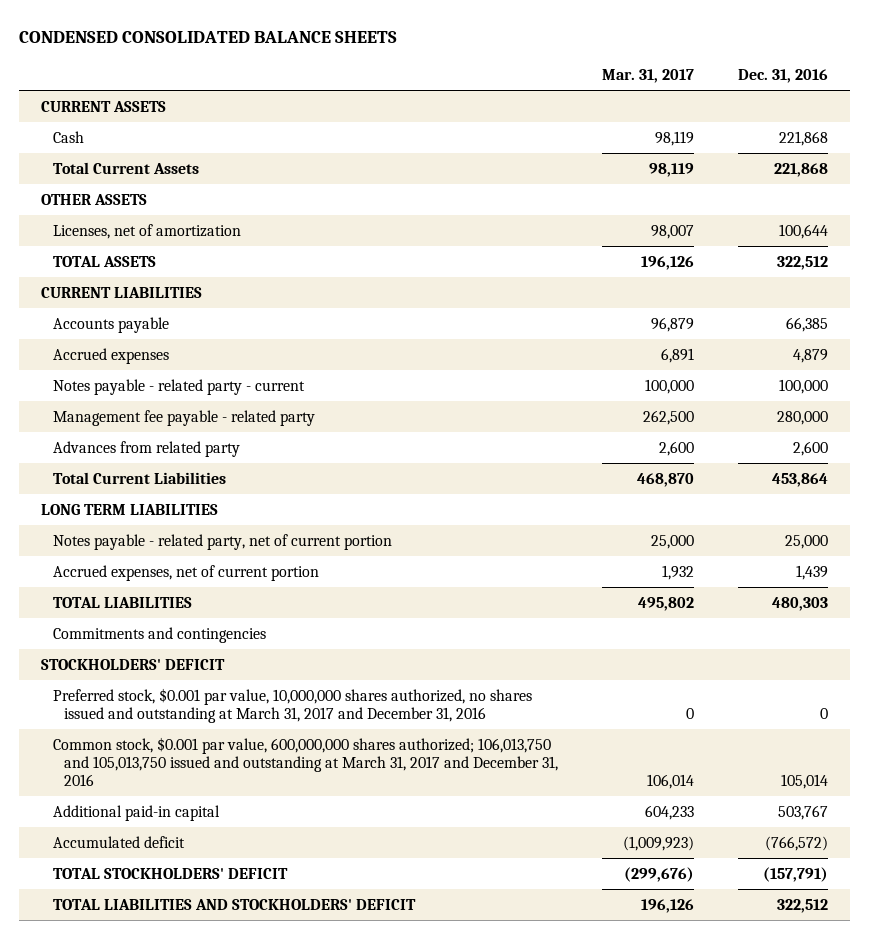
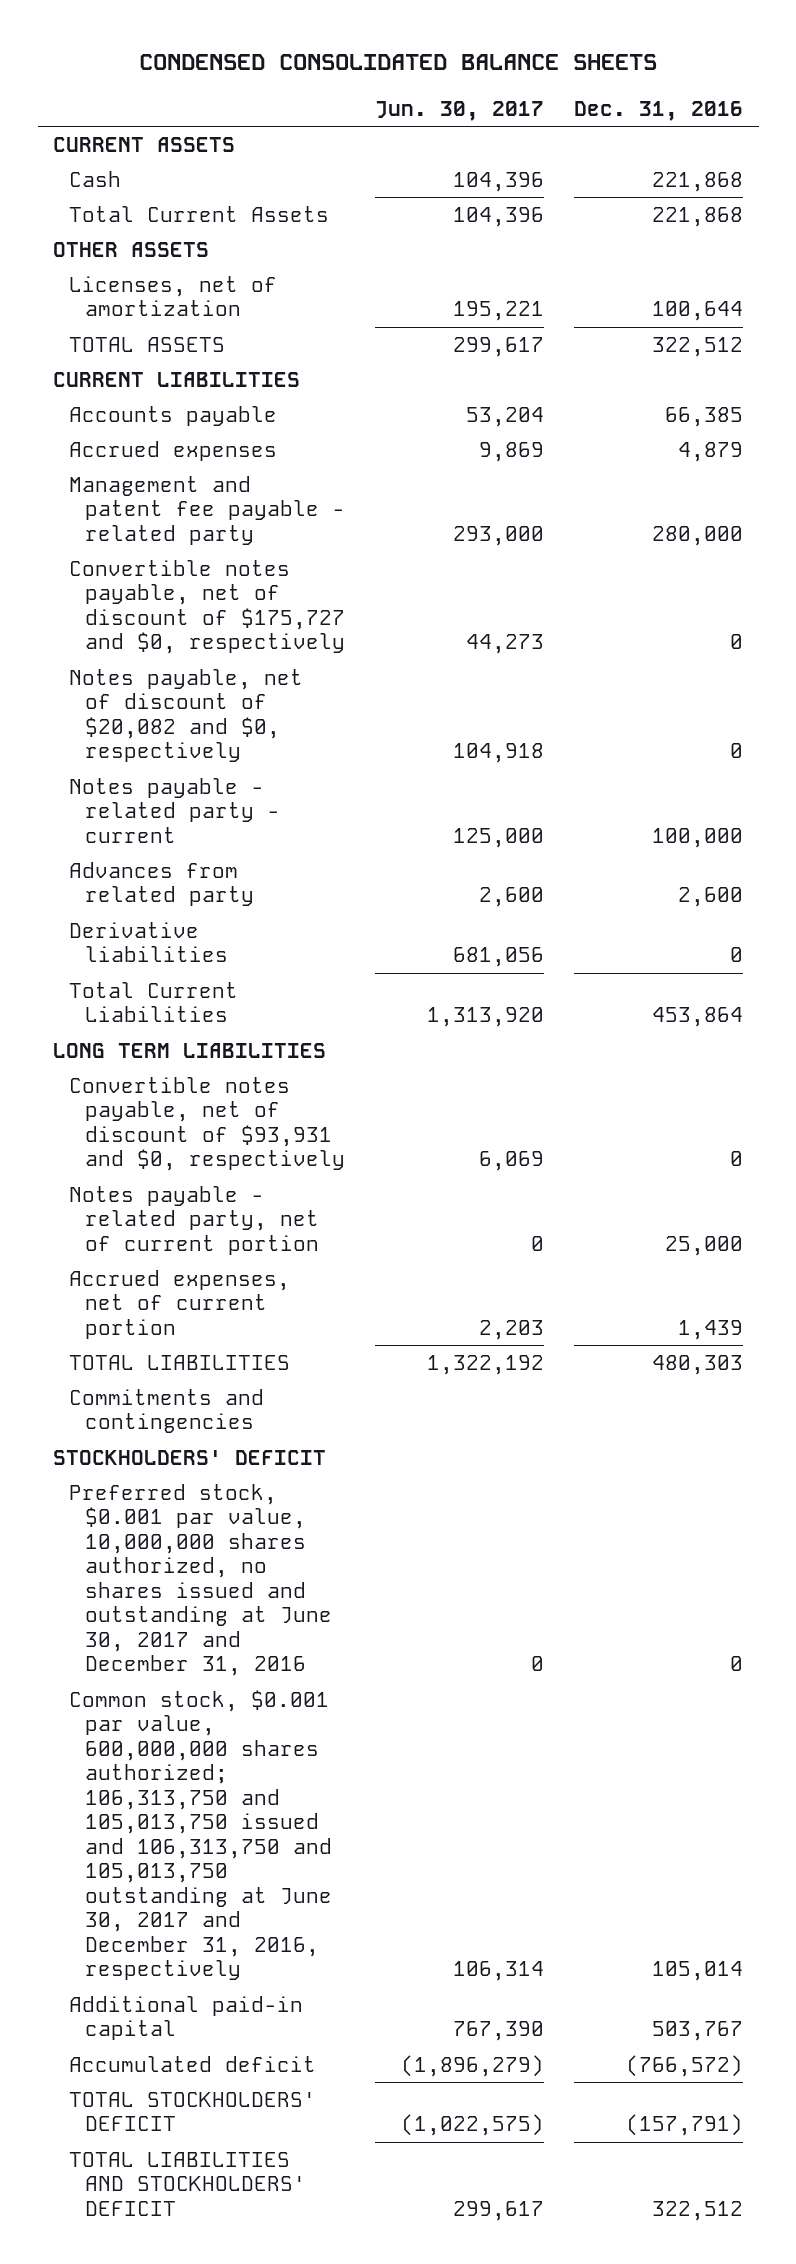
- | Mar. 31, 2017 | Dec. 31, 2016
+ | Jun. 30, 2017 | Dec. 31, 2016
+ Management and patent fee payable - related party | 293,000 | 280,000
+ Convertible notes payable, net of discount of $175,727 and $0, respectively | 44,273 | 0
+ Notes payable, net of discount of $20,082 and $0, respectively | 104,918 | 0
- Management fee payable - related party | 262,500 | 280,000
+ Derivative liabilities | 681,056 | 0
+ Convertible notes payable, net of discount of $93,931 and $0, respectively | 6,069 | 0
- Preferred stock, $0.001 par value, 10,000,000 shares authorized, no shares issued and outstanding at March 31, 2017 and December 31, 2016 | 0 | 0
- Common stock, $0.001 par value, 600,000,000 shares authorized; 106,013,750 and 105,013,750 issued and outstanding at March 31, 2017 and December 31, 2016 | 106,014 | 105,014
+ Preferred stock, $0.001 par value, 10,000,000 shares authorized, no shares issued and outstanding at June 30, 2017 and December 31, 2016 | 0 | 0
+ Common stock, $0.001 par value, 600,000,000 shares authorized; 106,313,750 and 105,013,750 issued and 106,313,750 and 105,013,750 outstanding at June 30, 2017 and December 31, 2016, respectively | 106,314 | 105,014

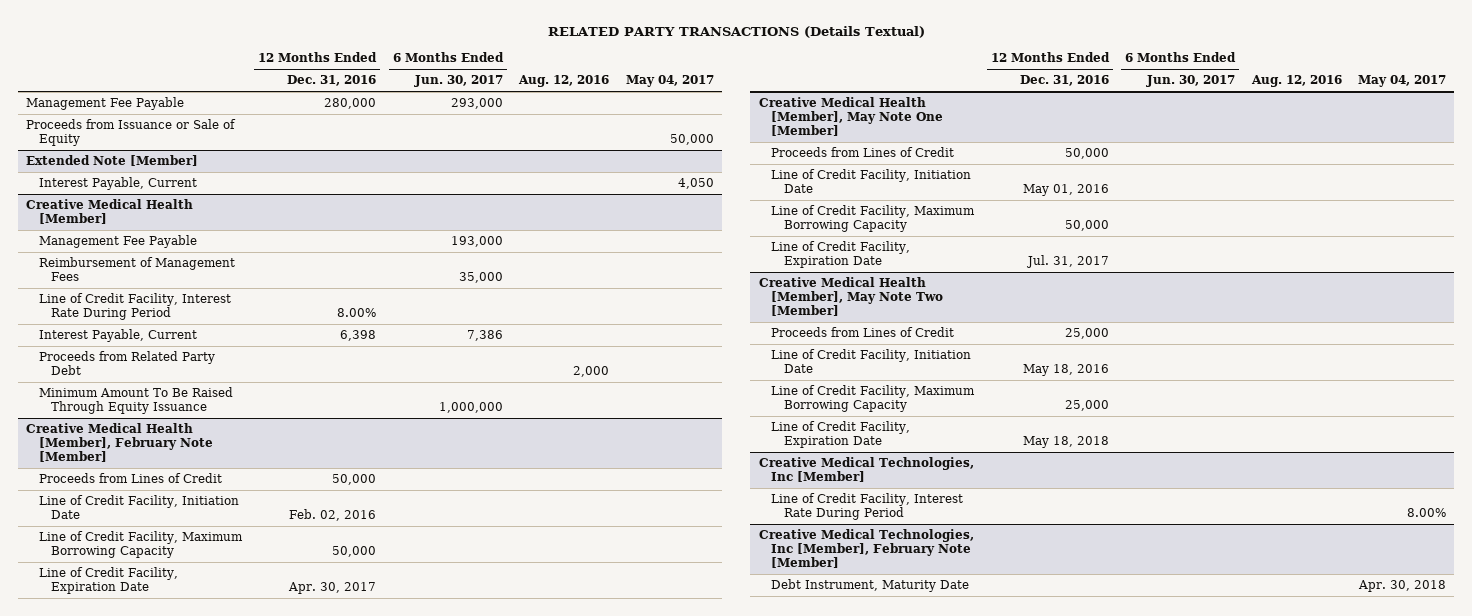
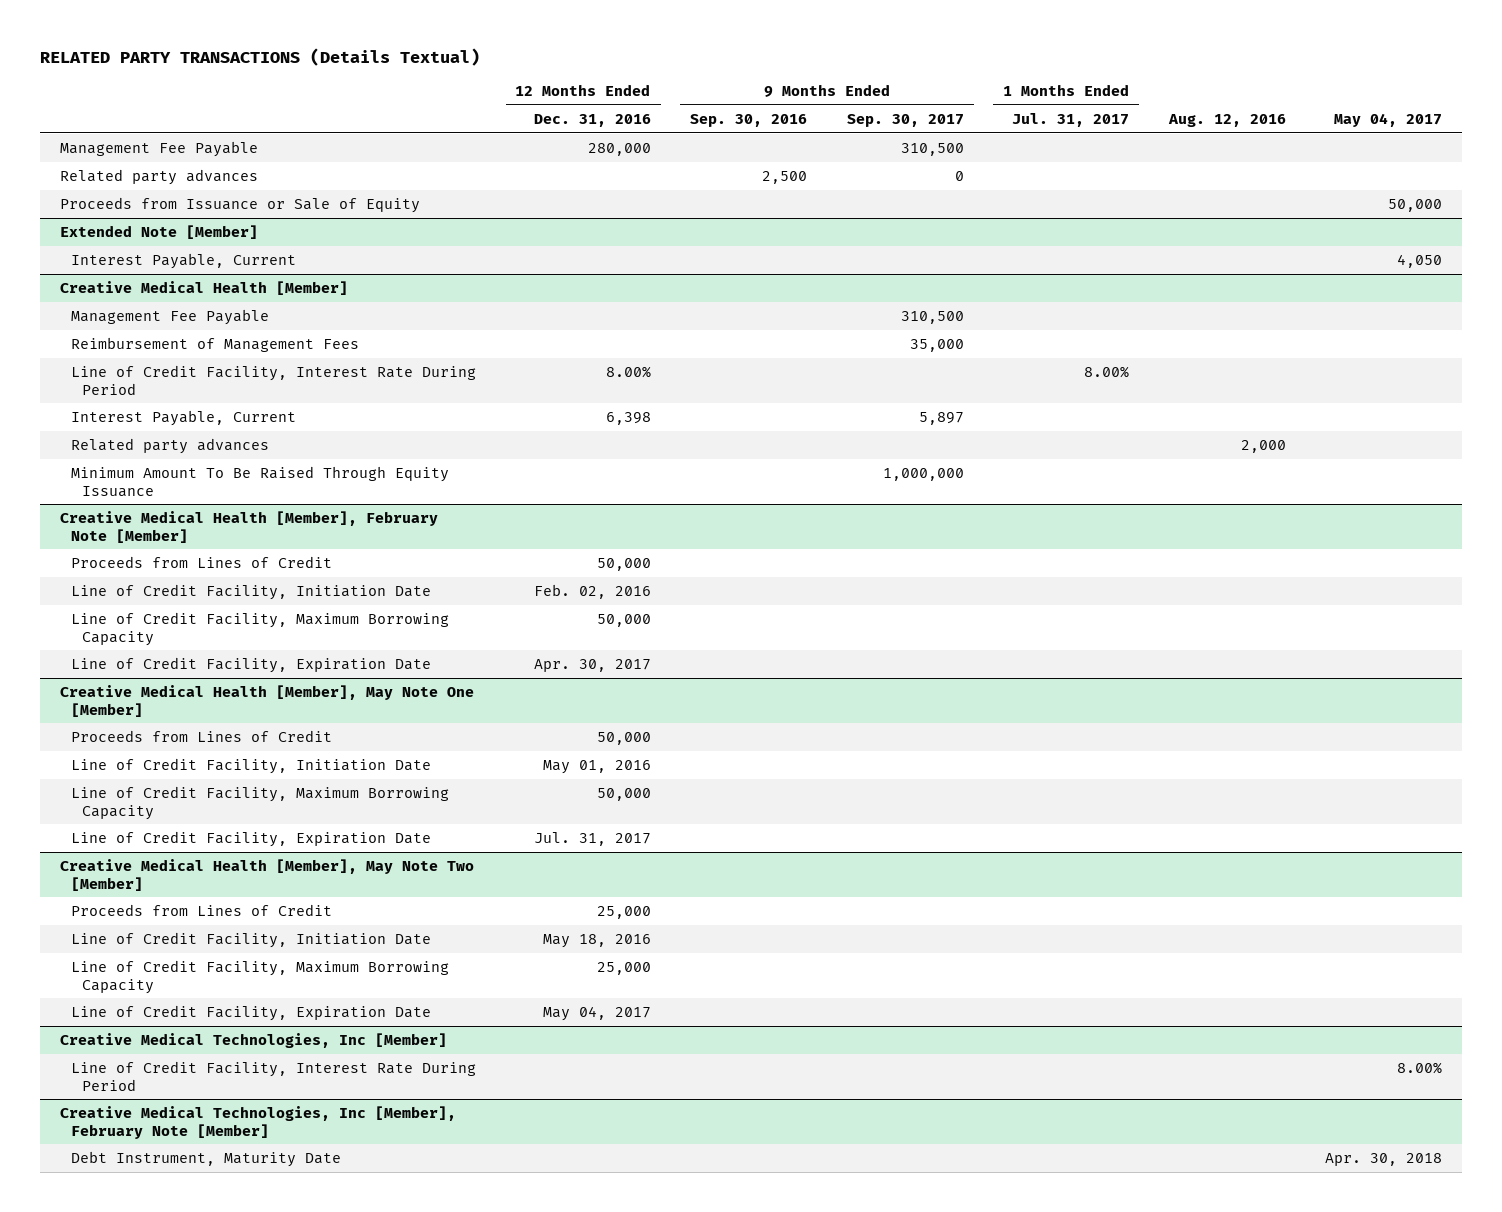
- | 12 Months Ended Dec. 31, 2016 | 6 Months Ended Jun. 30, 2017 | Aug. 12, 2016 | May 04, 2017
+ | 12 Months Ended Dec. 31, 2016 | 9 Months Ended Sep. 30, 2016 | 9 Months Ended Sep. 30, 2017 | 1 Months Ended Jul. 31, 2017 | Aug. 12, 2016 | May 04, 2017
+ Related party advances | | 2,500 | 0 | | |
@ Creative Medical Health [Member]
- Proceeds from Related Party Debt | | | 2,000 |
+ Related party advances | | | | | 2,000 |
@ Creative Medical Health [Member], May Note Two [Member]
- Line of Credit Facility, Expiration Date | May 18, 2018 | | |
+ Line of Credit Facility, Expiration Date | May 04, 2017 | | | | |

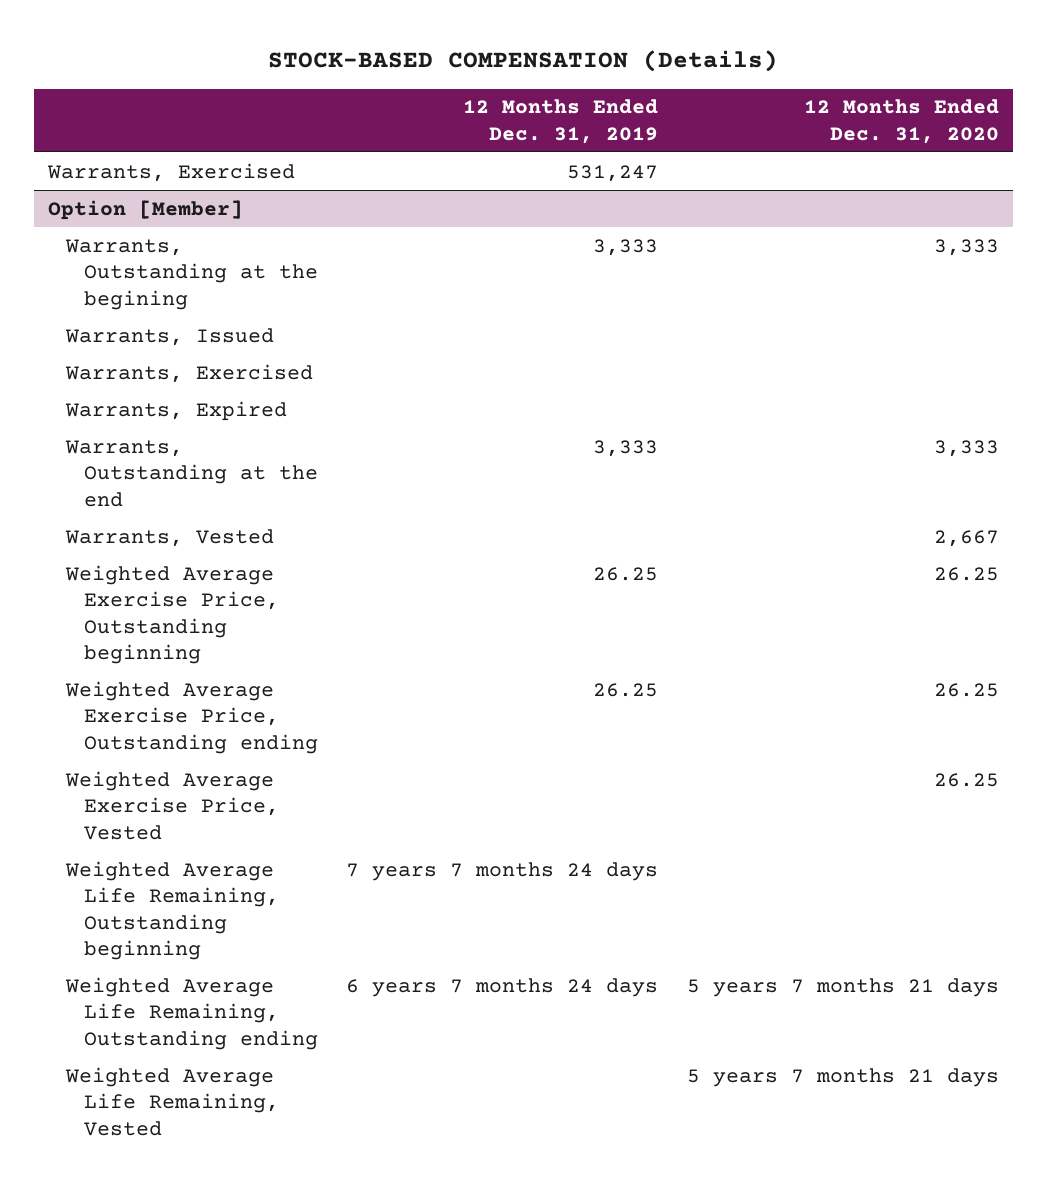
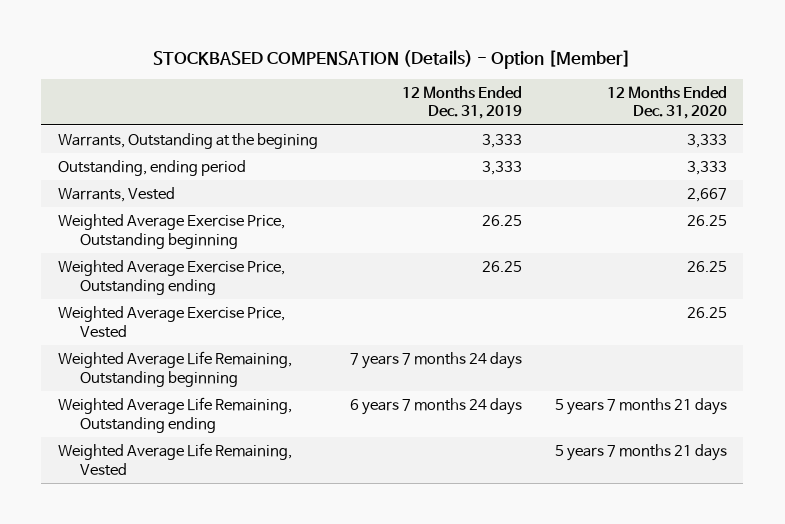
- STOCK-BASED COMPENSATION (Details)
+ STOCKBASED COMPENSATION (Details) - Option [Member]
- Warrants, Exercised | 531,247 |
- Option [Member]
- Warrants, Issued
- Warrants, Exercised
- Warrants, Expired
- Warrants, Outstanding at the end | 3,333 | 3,333
+ Outstanding, ending period | 3,333 | 3,333

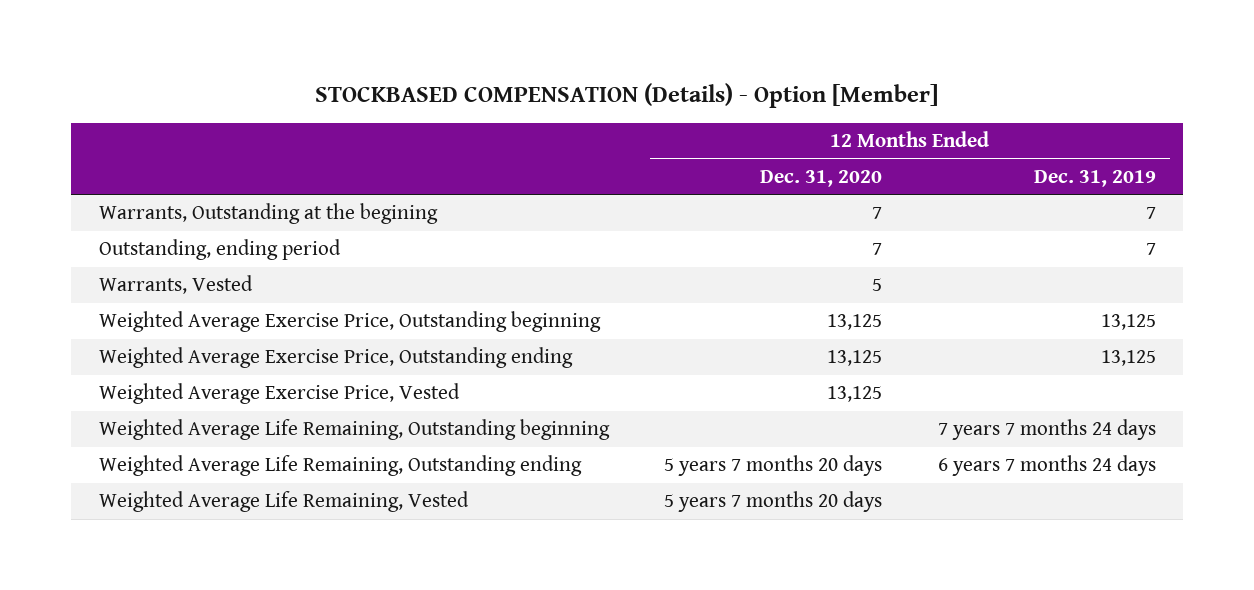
- | 12 Months Ended Dec. 31, 2019 | 12 Months Ended Dec. 31, 2020
+ | 12 Months Ended Dec. 31, 2020 | 12 Months Ended Dec. 31, 2019
- Warrants, Outstanding at the begining | 3,333 | 3,333
- Outstanding, ending period | 3,333 | 3,333
- Warrants, Vested | | 2,667
- Weighted Average Exercise Price, Outstanding beginning | 26.25 | 26.25
- Weighted Average Exercise Price, Outstanding ending | 26.25 | 26.25
- Weighted Average Exercise Price, Vested | | 26.25
+ Warrants, Outstanding at the begining | 7 | 7
+ Outstanding, ending period | 7 | 7
+ Warrants, Vested | 5 |
+ Weighted Average Exercise Price, Outstanding beginning | 13,125 | 13,125
+ Weighted Average Exercise Price, Outstanding ending | 13,125 | 13,125
+ Weighted Average Exercise Price, Vested | 13,125 |
- Weighted Average Life Remaining, Outstanding ending | 6 years 7 months 24 days | 5 years 7 months 21 days
- Weighted Average Life Remaining, Vested | | 5 years 7 months 21 days
+ Weighted Average Life Remaining, Outstanding ending | 5 years 7 months 20 days | 6 years 7 months 24 days
+ Weighted Average Life Remaining, Vested | 5 years 7 months 20 days |

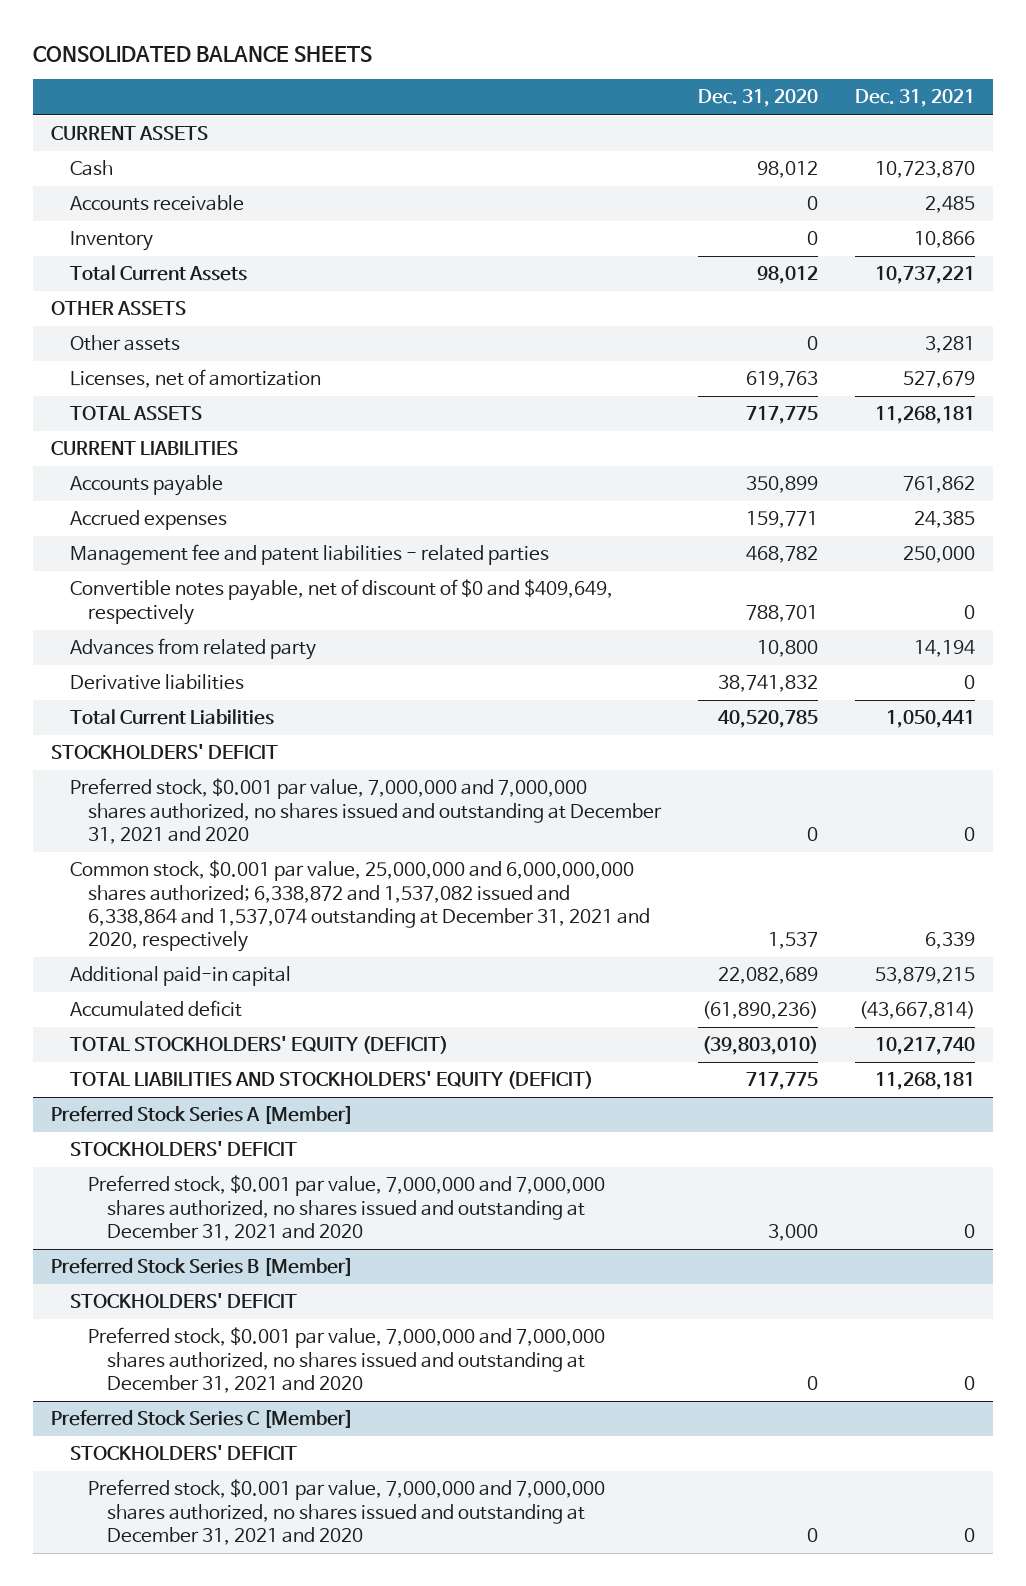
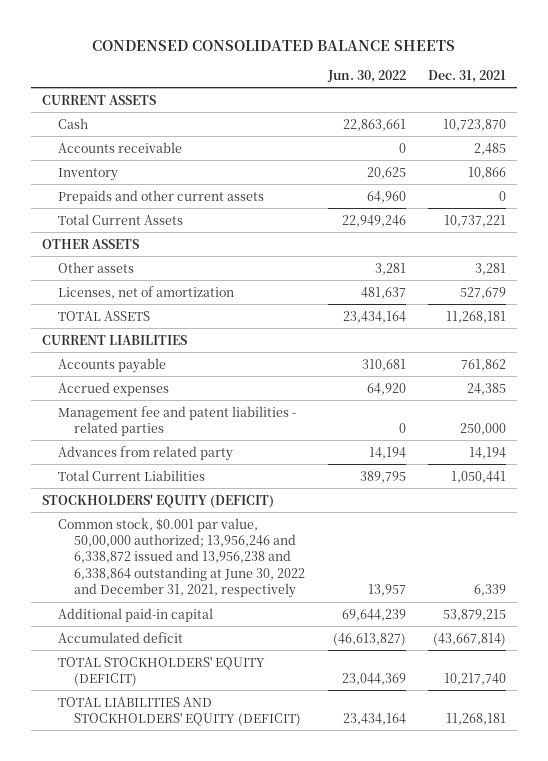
- CONSOLIDATED BALANCE SHEETS
+ CONDENSED CONSOLIDATED BALANCE SHEETS
- | Dec. 31, 2020 | Dec. 31, 2021
+ | Jun. 30, 2022 | Dec. 31, 2021
+ Prepaids and other current assets | 64,960 | 0
- Convertible notes payable, net of discount of $0 and $409,649, respectively | 788,701 | 0
- Derivative liabilities | 38,741,832 | 0
- STOCKHOLDERS' DEFICIT
- Preferred stock, $0.001 par value, 7,000,000 and 7,000,000 shares authorized, no shares issued and outstanding at December 31, 2021 and 2020 | 0 | 0
- Common stock, $0.001 par value, 25,000,000 and 6,000,000,000 shares authorized; 6,338,872 and 1,537,082 issued and 6,338,864 and 1,537,074 outstanding at December 31, 2021 and 2020, respectively | 1,537 | 6,339
+ STOCKHOLDERS' EQUITY (DEFICIT)
+ Common stock, $0.001 par value, 50,00,000 authorized; 13,956,246 and 6,338,872 issued and 13,956,238 and 6,338,864 outstanding at June 30, 2022 and December 31, 2021, respectively | 13,957 | 6,339
- Preferred Stock Series A [Member]
- STOCKHOLDERS' DEFICIT
- Preferred stock, $0.001 par value, 7,000,000 and 7,000,000 shares authorized, no shares issued and outstanding at December 31, 2021 and 2020 | 3,000 | 0
- Preferred Stock Series B [Member]
- STOCKHOLDERS' DEFICIT
- Preferred stock, $0.001 par value, 7,000,000 and 7,000,000 shares authorized, no shares issued and outstanding at December 31, 2021 and 2020 | 0 | 0
- Preferred Stock Series C [Member]
- STOCKHOLDERS' DEFICIT
- Preferred stock, $0.001 par value, 7,000,000 and 7,000,000 shares authorized, no shares issued and outstanding at December 31, 2021 and 2020 | 0 | 0

